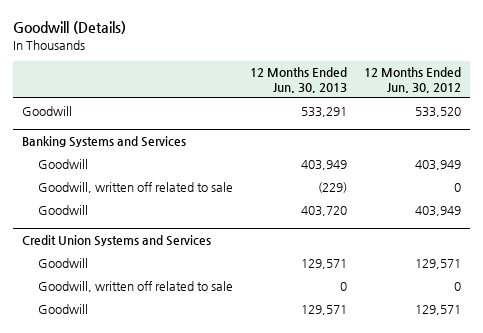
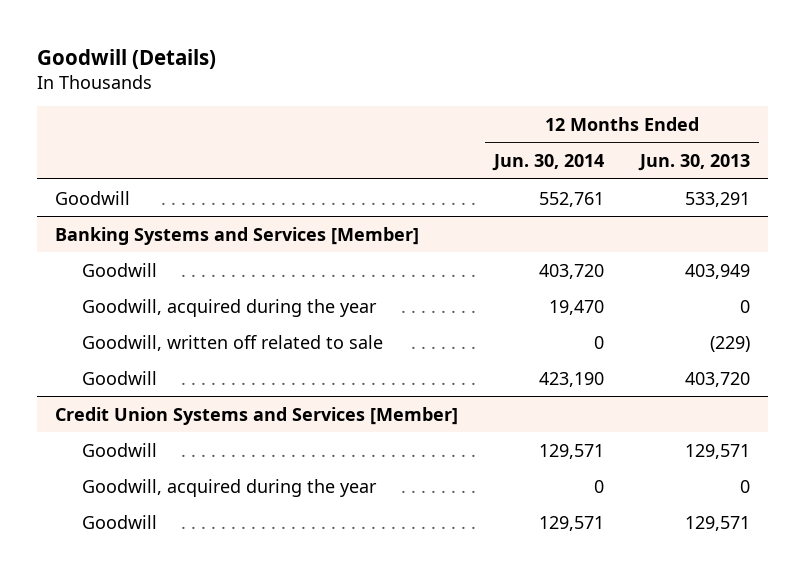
- | 12 Months Ended Jun. 30, 2013 | 12 Months Ended Jun. 30, 2012
+ | 12 Months Ended Jun. 30, 2014 | 12 Months Ended Jun. 30, 2013
- Banking Systems and Services
+ Banking Systems and Services [Member]
+ Goodwill, acquired during the year | 19,470 | 0
- Credit Union Systems and Services
+ Credit Union Systems and Services [Member]
- Goodwill, written off related to sale | 0 | 0
+ Goodwill, acquired during the year | 0 | 0

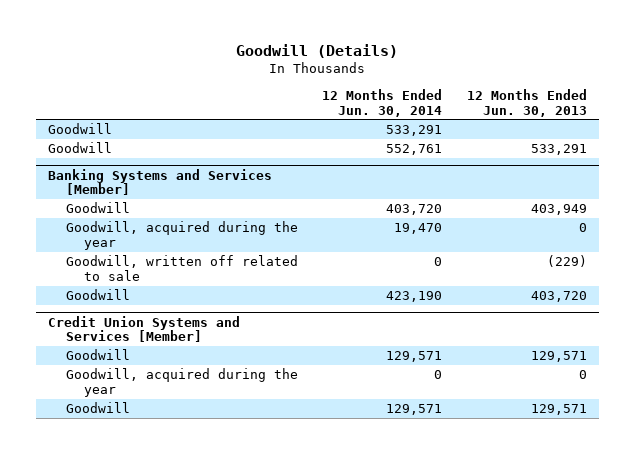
+ Goodwill | 533,291 |

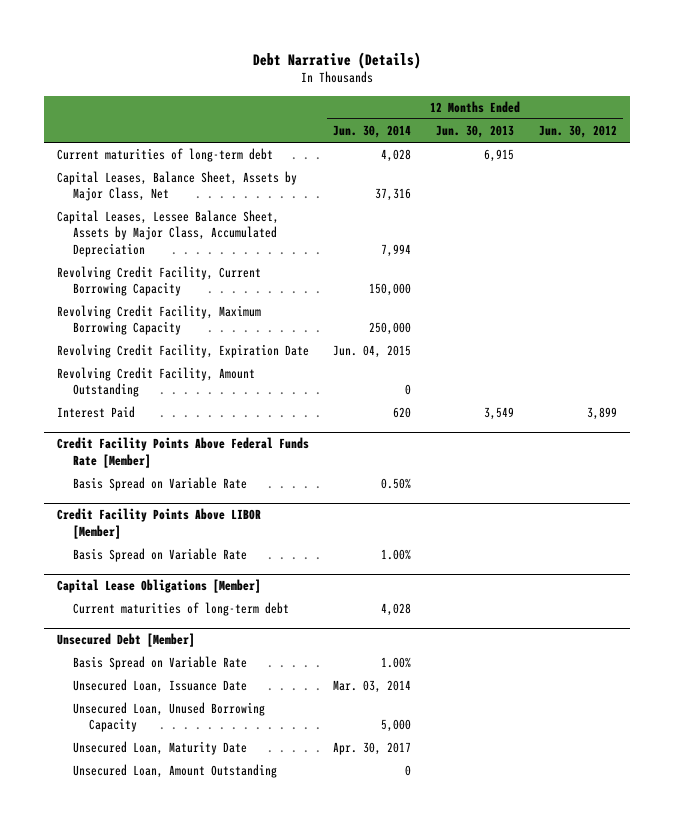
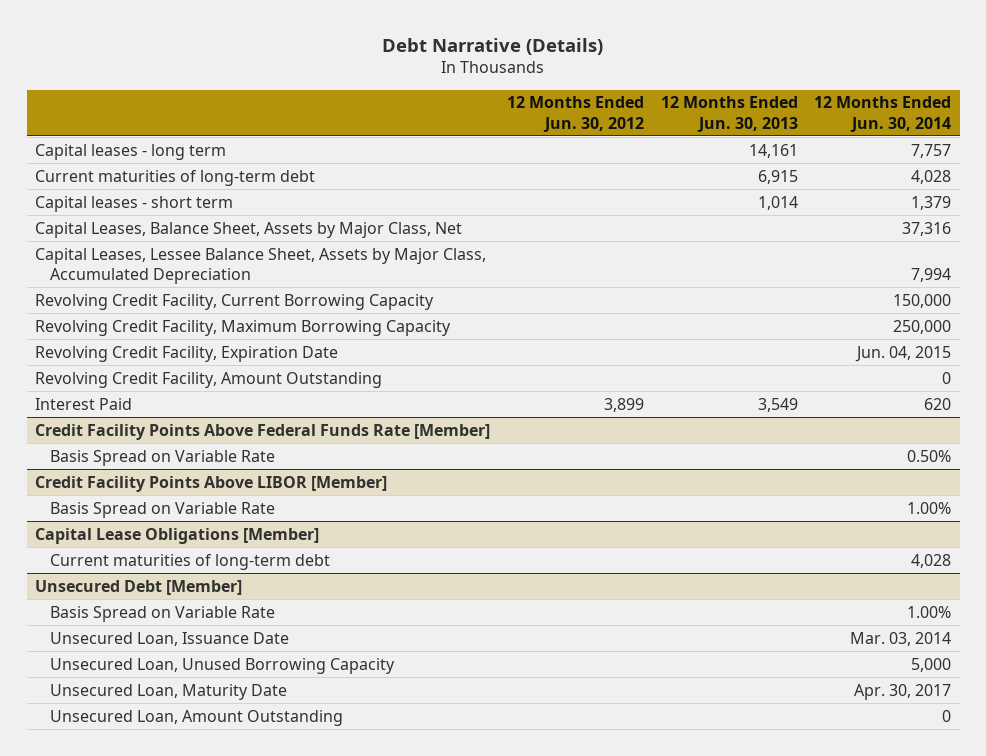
- | 12 Months Ended Jun. 30, 2014 | 12 Months Ended Jun. 30, 2013 | 12 Months Ended Jun. 30, 2012
+ | 12 Months Ended Jun. 30, 2012 | 12 Months Ended Jun. 30, 2013 | 12 Months Ended Jun. 30, 2014
+ Capital leases - long term | | 14,161 | 7,757
+ Capital leases - short term | | 1,014 | 1,379

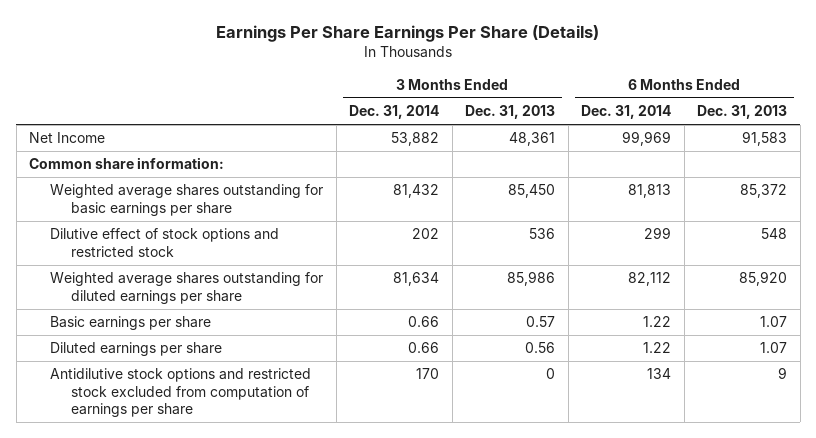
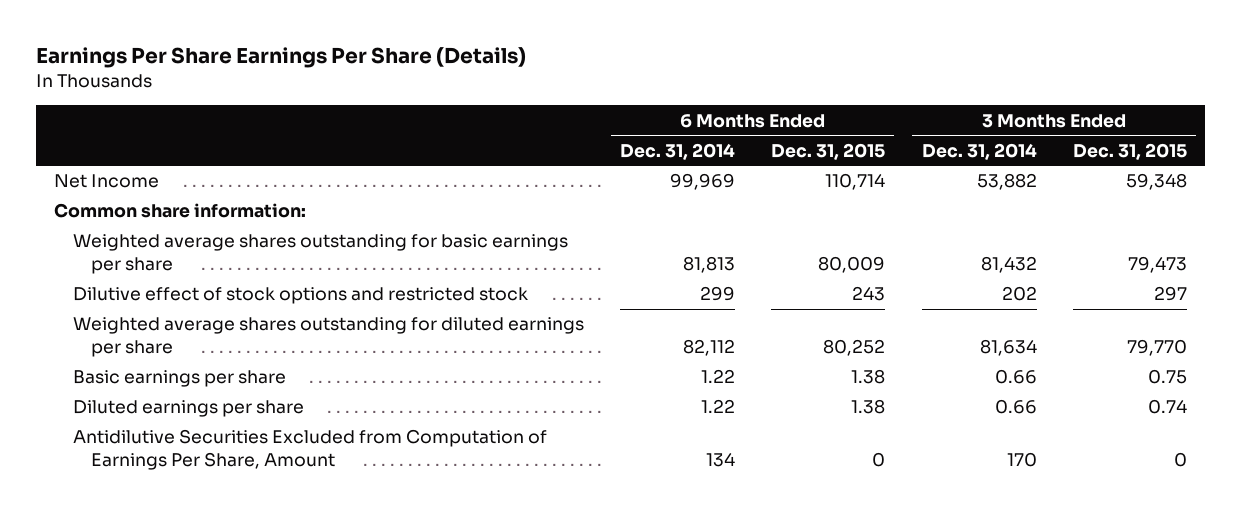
- | 3 Months Ended Dec. 31, 2014 | 3 Months Ended Dec. 31, 2013 | 6 Months Ended Dec. 31, 2014 | 6 Months Ended Dec. 31, 2013
+ | 6 Months Ended Dec. 31, 2014 | 6 Months Ended Dec. 31, 2015 | 3 Months Ended Dec. 31, 2014 | 3 Months Ended Dec. 31, 2015
- Antidilutive stock options and restricted stock excluded from computation of earnings per share | 170 | 0 | 134 | 9
+ Antidilutive Securities Excluded from Computation of Earnings Per Share, Amount | 134 | 0 | 170 | 0

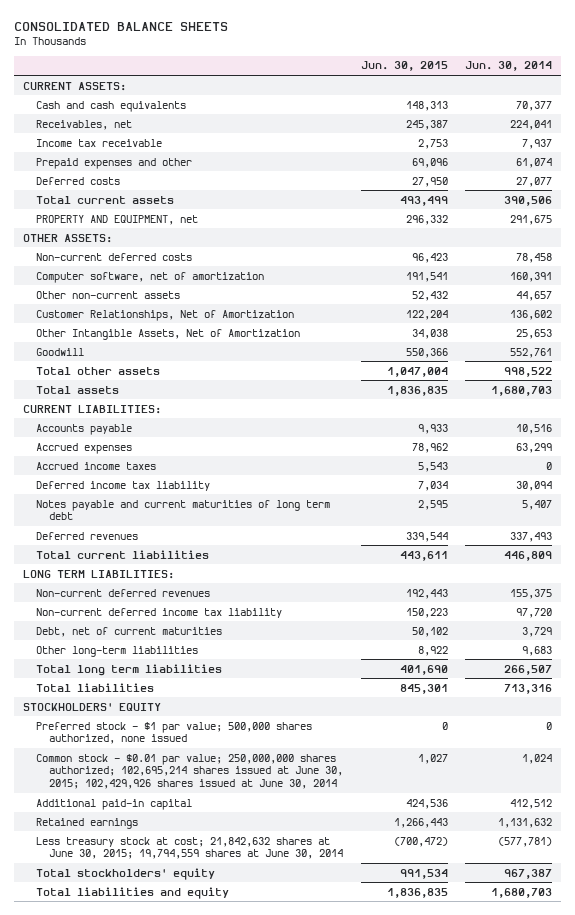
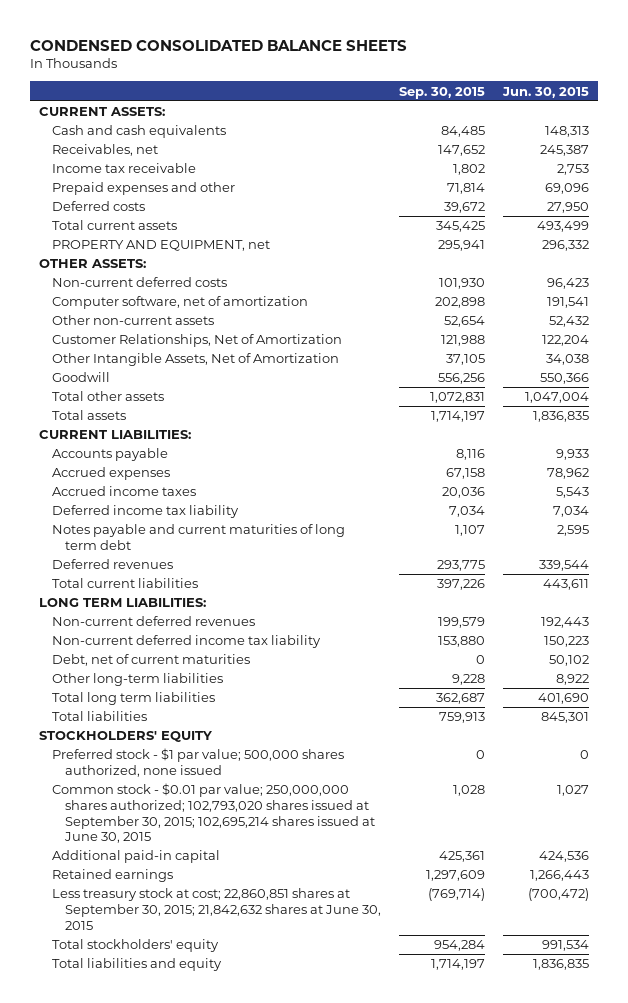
- CONSOLIDATED BALANCE SHEETS
+ CONDENSED CONSOLIDATED BALANCE SHEETS
- | Jun. 30, 2015 | Jun. 30, 2014
+ | Sep. 30, 2015 | Jun. 30, 2015
- Common stock - $0.01 par value; 250,000,000 shares authorized; 102,695,214 shares issued at June 30, 2015; 102,429,926 shares issued at June 30, 2014 | 1,027 | 1,024
+ Common stock - $0.01 par value; 250,000,000 shares authorized; 102,793,020 shares issued at September 30, 2015; 102,695,214 shares issued at June 30, 2015 | 1,028 | 1,027
- Less treasury stock at cost; 21,842,632 shares at June 30, 2015; 19,794,559 shares at June 30, 2014 | (700,472) | (577,781)
+ Less treasury stock at cost; 22,860,851 shares at September 30, 2015; 21,842,632 shares at June 30, 2015 | (769,714) | (700,472)

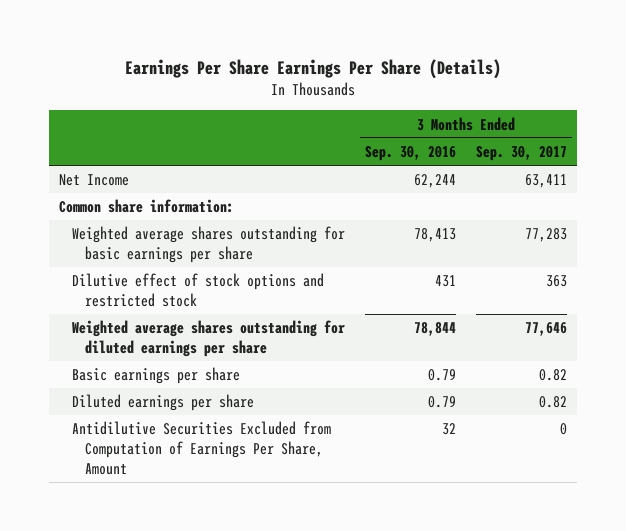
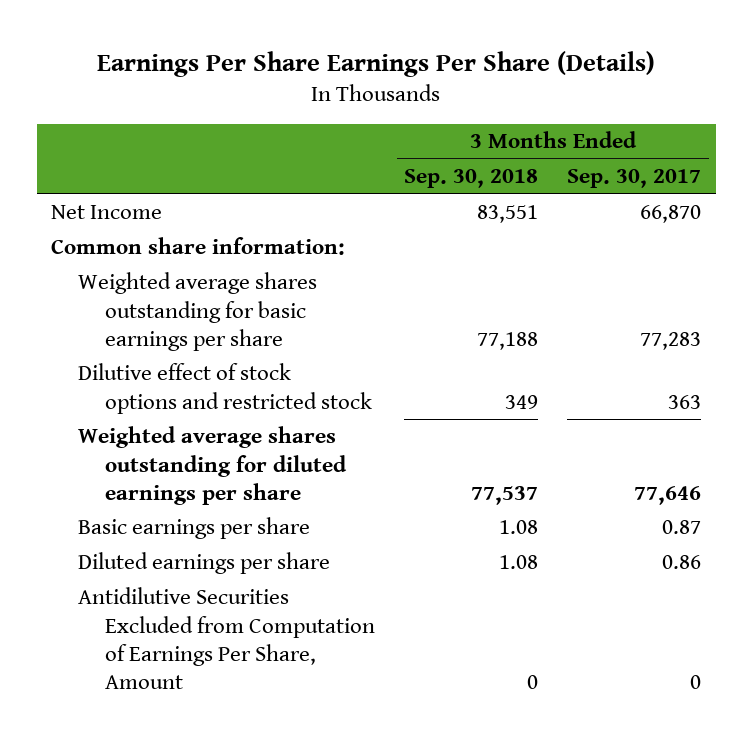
- | 3 Months Ended Sep. 30, 2016 | 3 Months Ended Sep. 30, 2017
+ | 3 Months Ended Sep. 30, 2018 | 3 Months Ended Sep. 30, 2017
- Net Income | 62,244 | 63,411
+ Net Income | 83,551 | 66,870
- Basic earnings per share | 0.79 | 0.82
- Diluted earnings per share | 0.79 | 0.82
+ Basic earnings per share | 1.08 | 0.87
+ Diluted earnings per share | 1.08 | 0.86

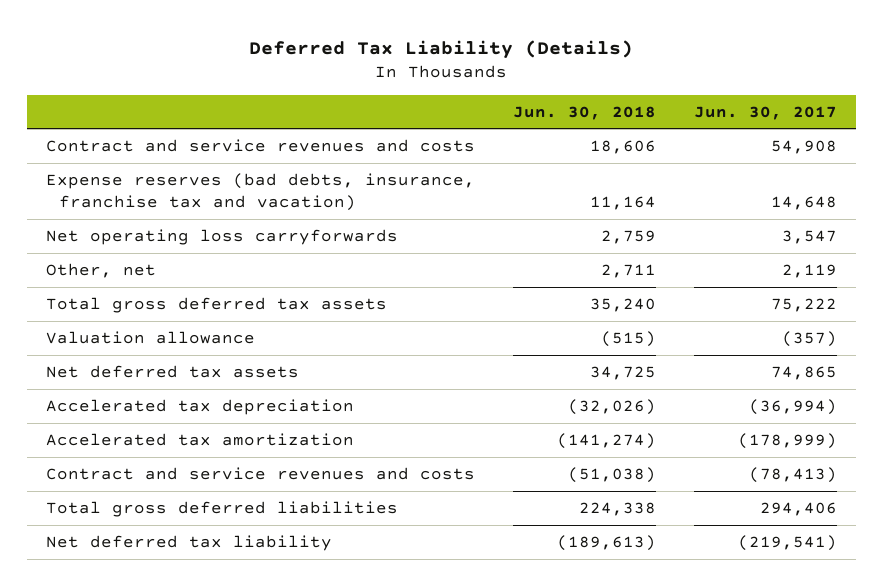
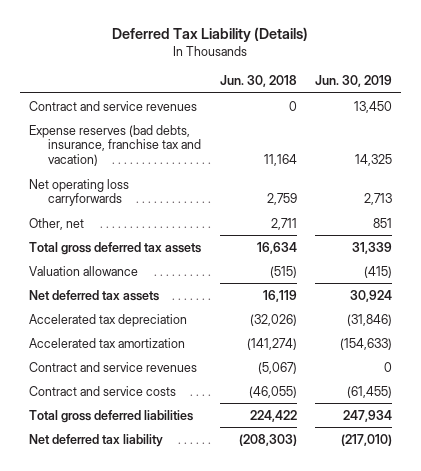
- | Jun. 30, 2018 | Jun. 30, 2017
+ | Jun. 30, 2018 | Jun. 30, 2019
- Contract and service revenues and costs | 18,606 | 54,908
+ Contract and service revenues | 0 | 13,450
- Total gross deferred tax assets | 35,240 | 75,222
+ Total gross deferred tax assets | 16,634 | 31,339
- Net deferred tax assets | 34,725 | 74,865
+ Net deferred tax assets | 16,119 | 30,924
- Contract and service revenues and costs | (51,038) | (78,413)
- Total gross deferred liabilities | 224,338 | 294,406
- Net deferred tax liability | (189,613) | (219,541)
+ Contract and service revenues | (5,067) | 0
+ Contract and service costs | (46,055) | (61,455)
+ Total gross deferred liabilities | 224,422 | 247,934
+ Net deferred tax liability | (208,303) | (217,010)

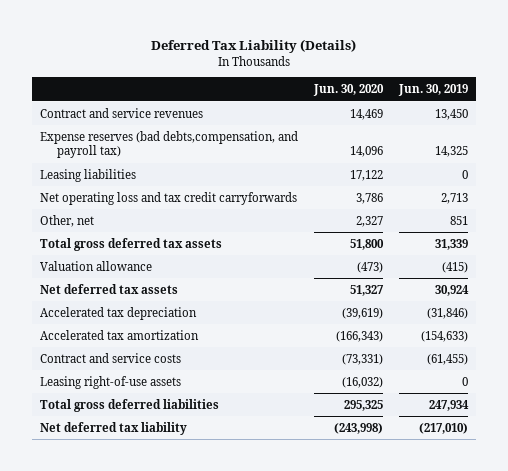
- | Jun. 30, 2018 | Jun. 30, 2019
+ | Jun. 30, 2020 | Jun. 30, 2019
- Expense reserves (bad debts, insurance, franchise tax and vacation) | 11,164 | 14,325
- Net operating loss carryforwards | 2,759 | 2,713
+ Expense reserves (bad debts,compensation, and payroll tax) | 14,096 | 14,325
+ Leasing liabilities | 17,122 | 0
+ Net operating loss and tax credit carryforwards | 3,786 | 2,713
- Contract and service revenues | (5,067) | 0
+ Leasing right-of-use assets | (16,032) | 0

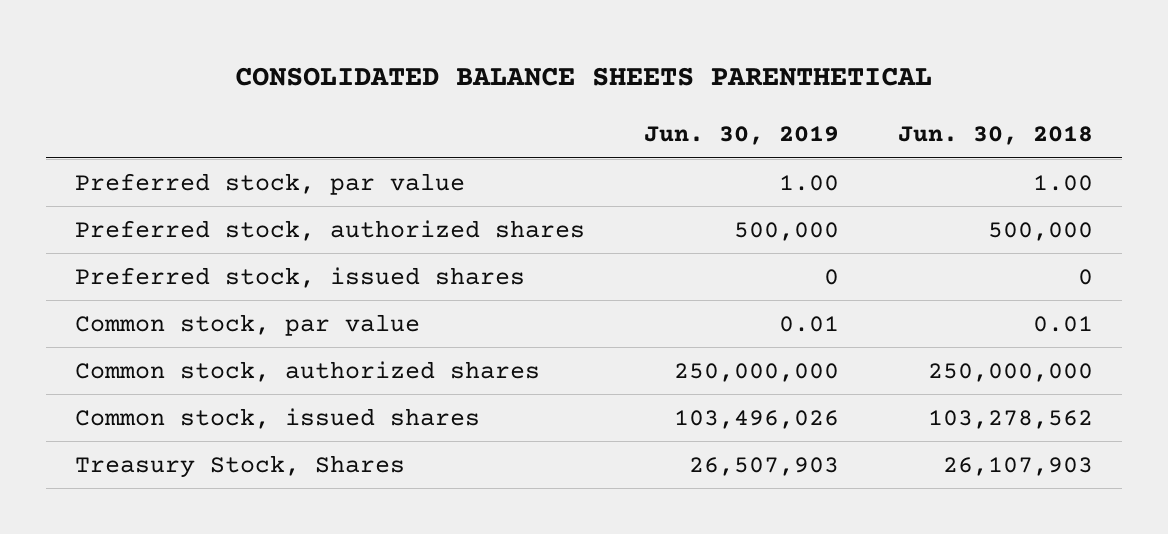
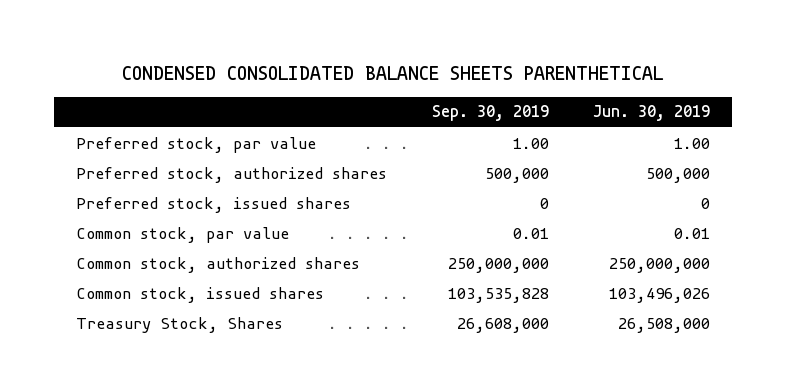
- CONSOLIDATED BALANCE SHEETS PARENTHETICAL
+ CONDENSED CONSOLIDATED BALANCE SHEETS PARENTHETICAL
- | Jun. 30, 2019 | Jun. 30, 2018
+ | Sep. 30, 2019 | Jun. 30, 2019
- Treasury Stock, Shares | 26,507,903 | 26,107,903
+ Treasury Stock, Shares | 26,608,000 | 26,508,000

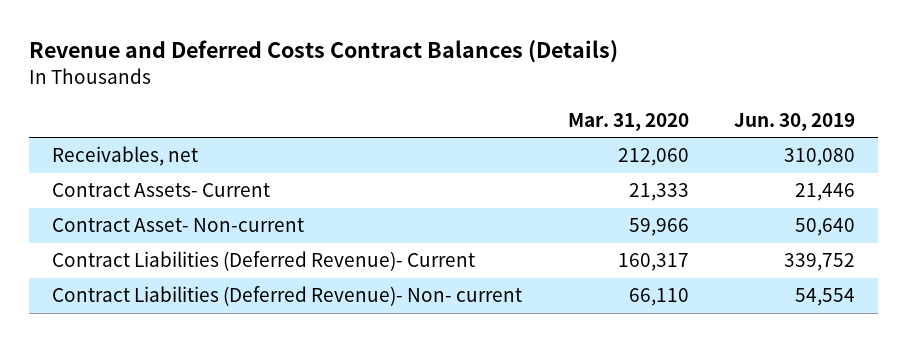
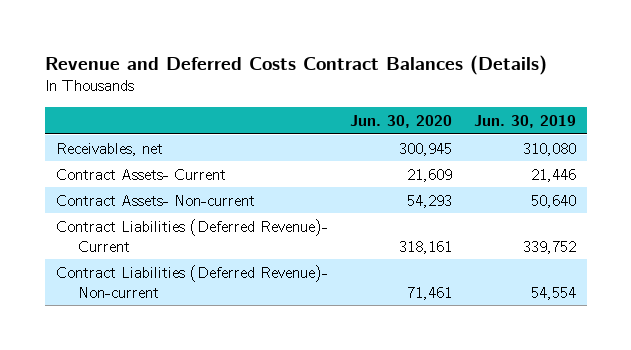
- | Mar. 31, 2020 | Jun. 30, 2019
+ | Jun. 30, 2020 | Jun. 30, 2019
- Contract Asset- Non-current | 59,966 | 50,640
+ Contract Assets- Non-current | 54,293 | 50,640
- Contract Liabilities (Deferred Revenue)- Non- current | 66,110 | 54,554
+ Contract Liabilities (Deferred Revenue)- Non-current | 71,461 | 54,554

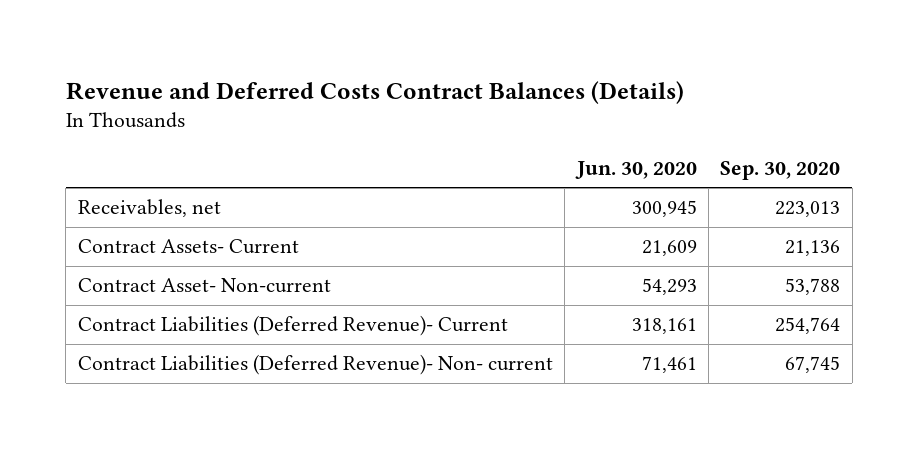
- | Jun. 30, 2020 | Jun. 30, 2019
+ | Jun. 30, 2020 | Sep. 30, 2020
- Contract Assets- Non-current | 54,293 | 50,640
+ Contract Asset- Non-current | 54,293 | 53,788
- Contract Liabilities (Deferred Revenue)- Non-current | 71,461 | 54,554
+ Contract Liabilities (Deferred Revenue)- Non- current | 71,461 | 67,745

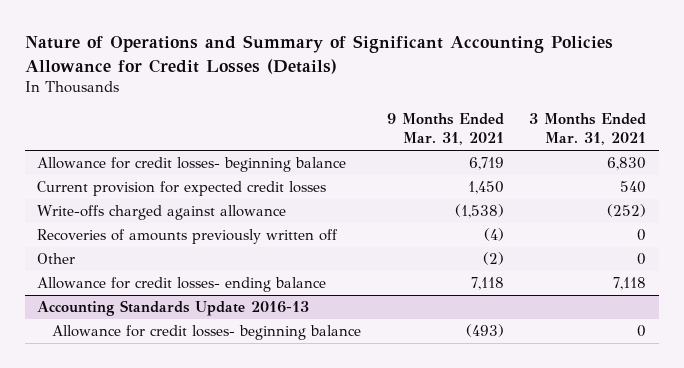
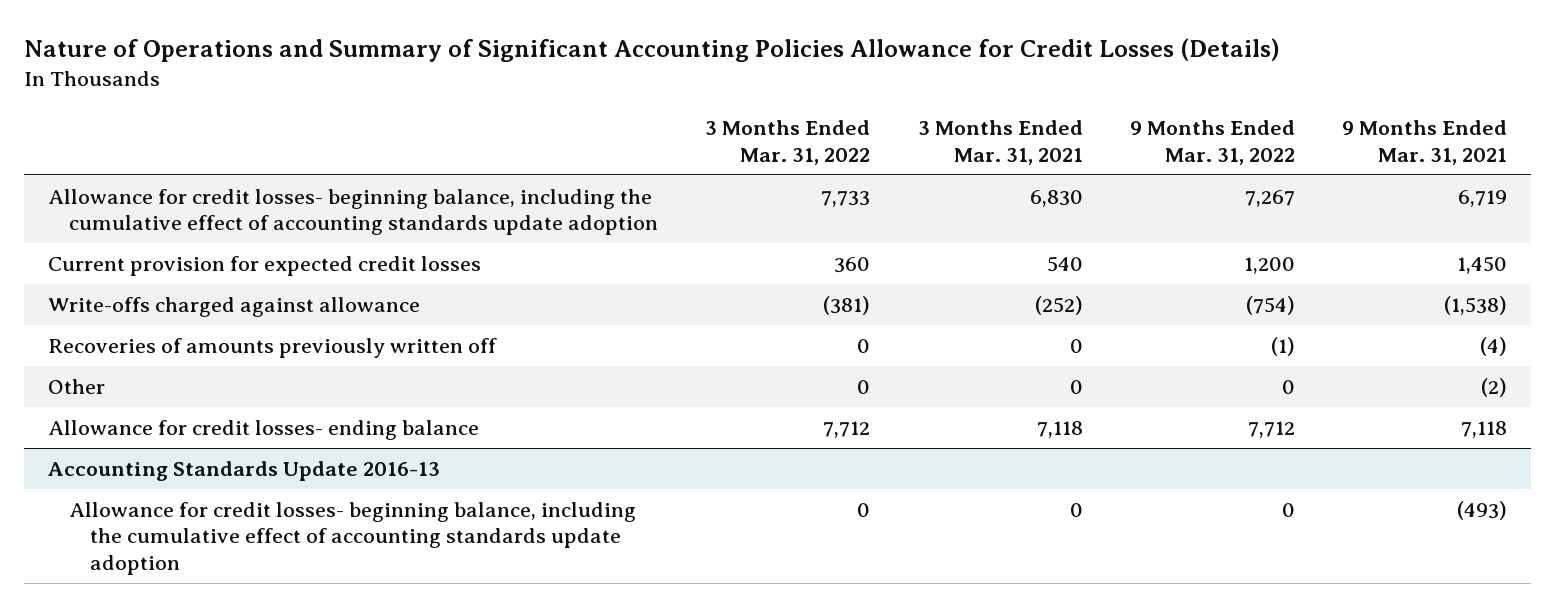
- | 9 Months Ended Mar. 31, 2021 | 3 Months Ended Mar. 31, 2021
+ | 3 Months Ended Mar. 31, 2022 | 3 Months Ended Mar. 31, 2021 | 9 Months Ended Mar. 31, 2022 | 9 Months Ended Mar. 31, 2021
- Allowance for credit losses- beginning balance | 6,719 | 6,830
+ Allowance for credit losses- beginning balance, including the cumulative effect of accounting standards update adoption | 7,733 | 6,830 | 7,267 | 6,719
@ Accounting Standards Update 2016-13
- Allowance for credit losses- beginning balance | (493) | 0
+ Allowance for credit losses- beginning balance, including the cumulative effect of accounting standards update adoption | 0 | 0 | 0 | (493)

